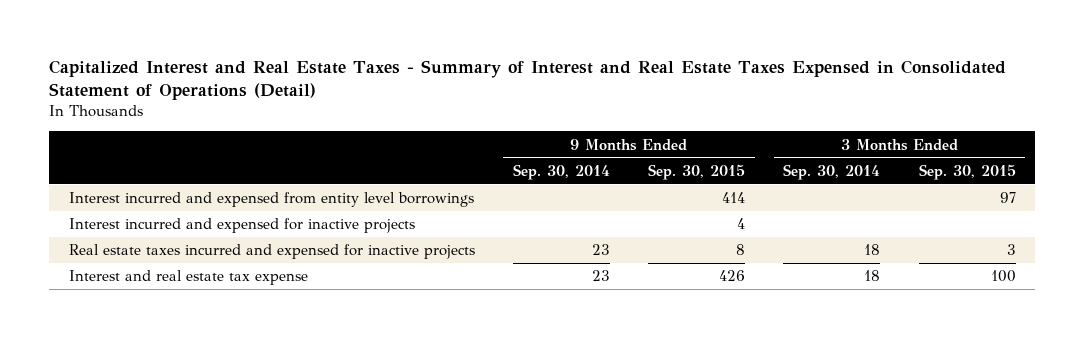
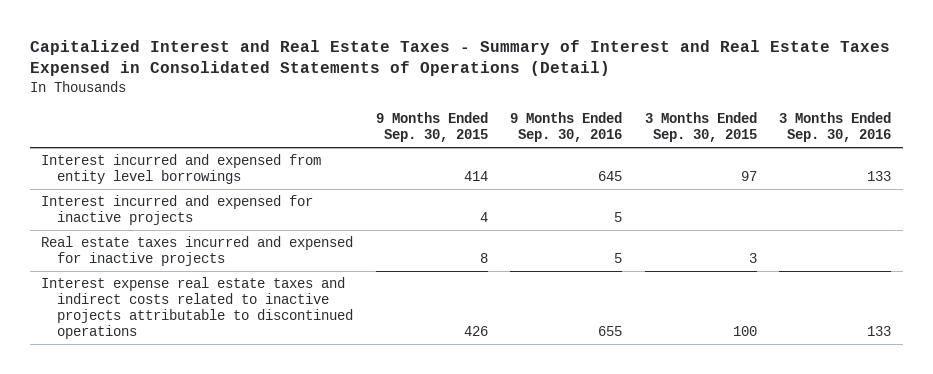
- Capitalized Interest and Real Estate Taxes - Summary of Interest and Real Estate Taxes Expensed in Consolidated Statement of Operations (Detail)
+ Capitalized Interest and Real Estate Taxes - Summary of Interest and Real Estate Taxes Expensed in Consolidated Statements of Operations (Detail)
- | 9 Months Ended Sep. 30, 2014 | 9 Months Ended Sep. 30, 2015 | 3 Months Ended Sep. 30, 2014 | 3 Months Ended Sep. 30, 2015
+ | 9 Months Ended Sep. 30, 2015 | 9 Months Ended Sep. 30, 2016 | 3 Months Ended Sep. 30, 2015 | 3 Months Ended Sep. 30, 2016
- Interest and real estate tax expense | 23 | 426 | 18 | 100
+ Interest expense real estate taxes and indirect costs related to inactive projects attributable to discontinued operations | 426 | 655 | 100 | 133

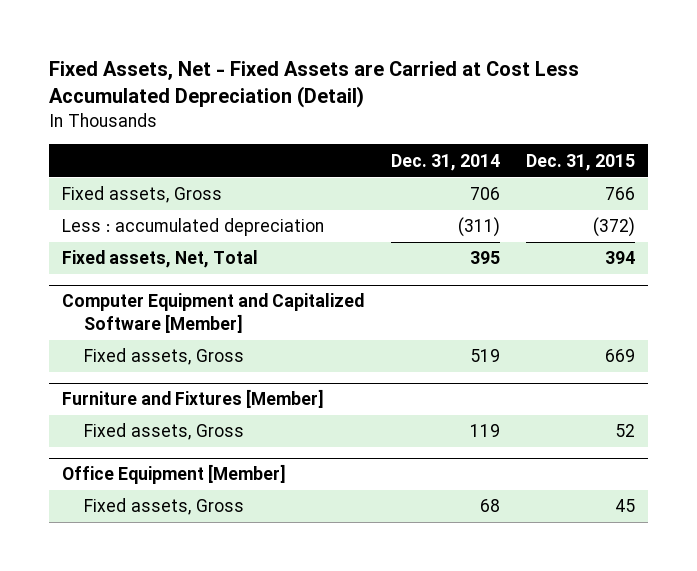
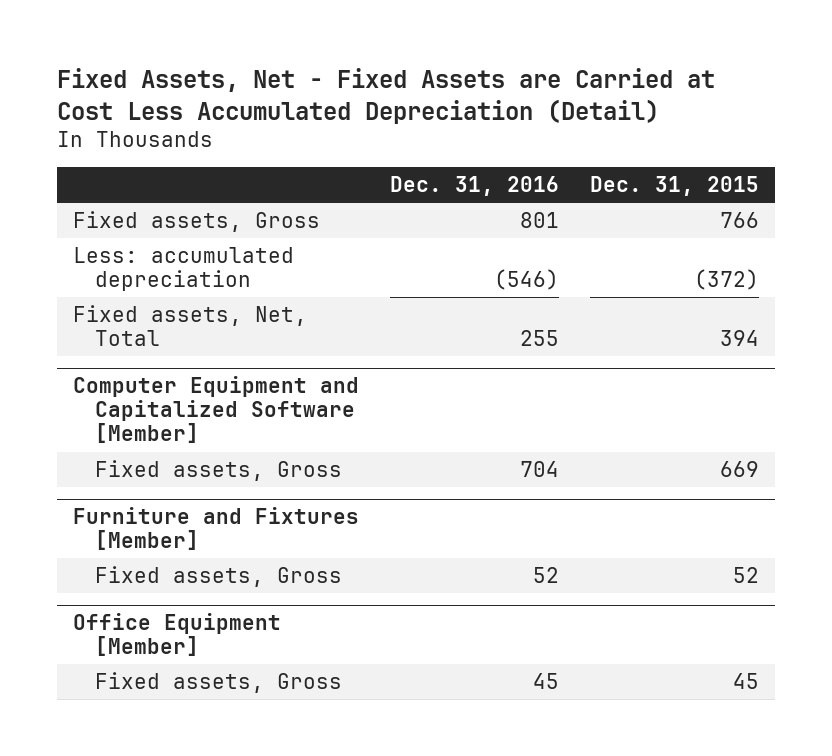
- | Dec. 31, 2014 | Dec. 31, 2015
+ | Dec. 31, 2016 | Dec. 31, 2015
- Less : accumulated depreciation | (311) | (372)
+ Less: accumulated depreciation | (546) | (372)

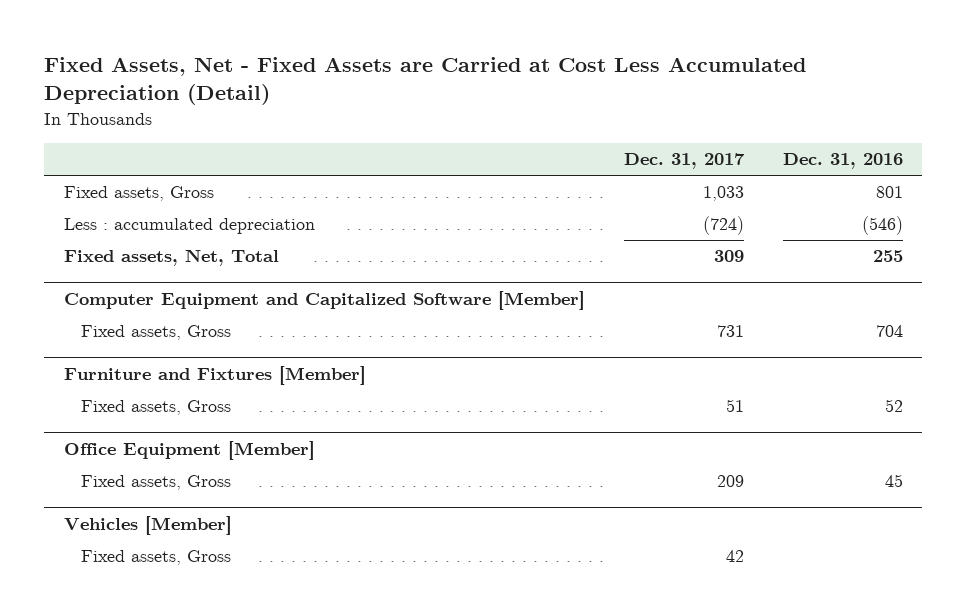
- | Dec. 31, 2016 | Dec. 31, 2015
+ | Dec. 31, 2017 | Dec. 31, 2016
- Less: accumulated depreciation | (546) | (372)
+ Less : accumulated depreciation | (724) | (546)
+ Vehicles [Member]
+ Fixed assets, Gross | 42 |

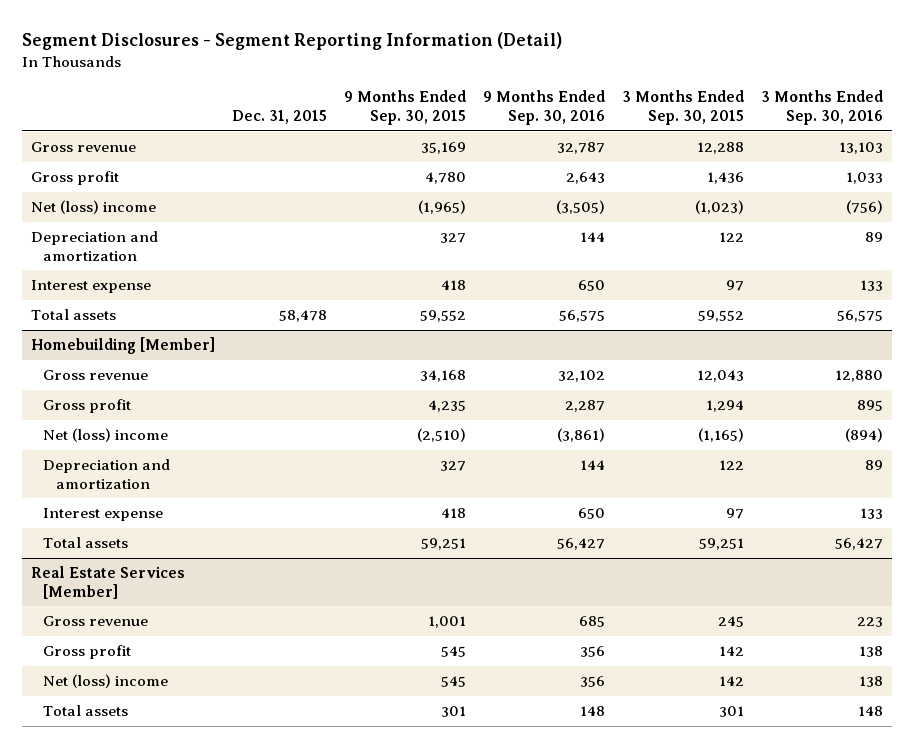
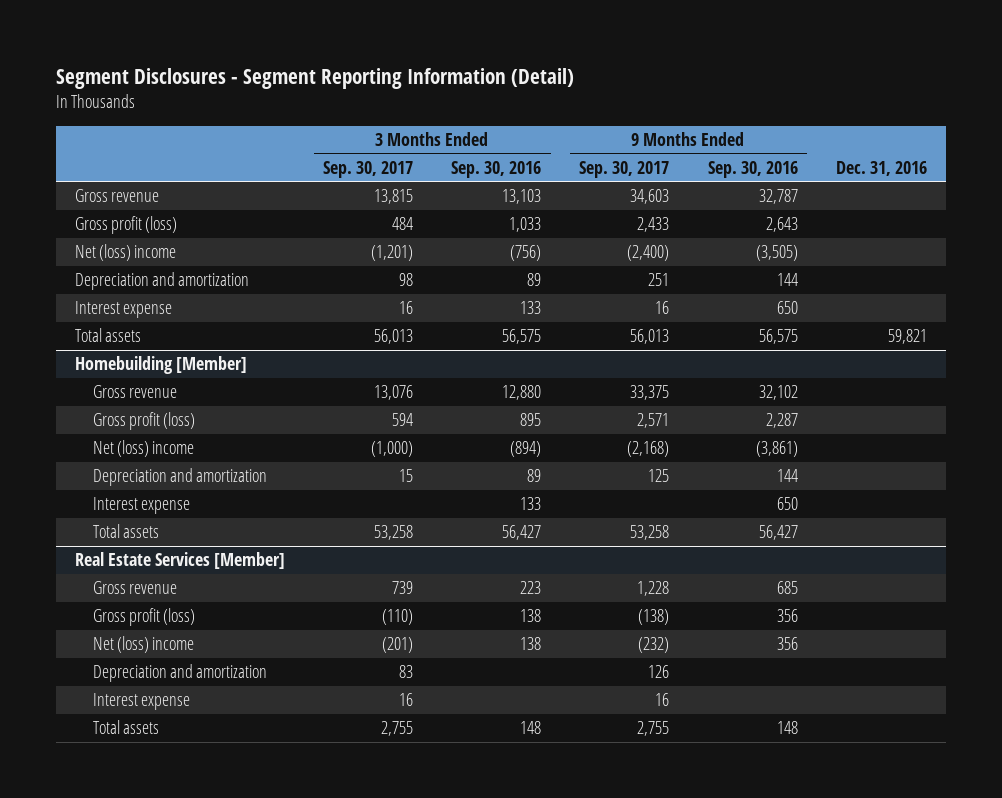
- | Dec. 31, 2015 | 9 Months Ended Sep. 30, 2015 | 9 Months Ended Sep. 30, 2016 | 3 Months Ended Sep. 30, 2015 | 3 Months Ended Sep. 30, 2016
+ | 3 Months Ended Sep. 30, 2017 | 3 Months Ended Sep. 30, 2016 | 9 Months Ended Sep. 30, 2017 | 9 Months Ended Sep. 30, 2016 | Dec. 31, 2016
- Gross profit | | 4,780 | 2,643 | 1,436 | 1,033
+ Gross profit (loss) | 484 | 1,033 | 2,433 | 2,643 |
@ Homebuilding [Member]
- Gross profit | | 4,235 | 2,287 | 1,294 | 895
+ Gross profit (loss) | 594 | 895 | 2,571 | 2,287 |
@ Real Estate Services [Member]
- Gross profit | | 545 | 356 | 142 | 138
+ Gross profit (loss) | (110) | 138 | (138) | 356 |
+ Depreciation and amortization | 83 | | 126 | |
+ Interest expense | 16 | | 16 | |

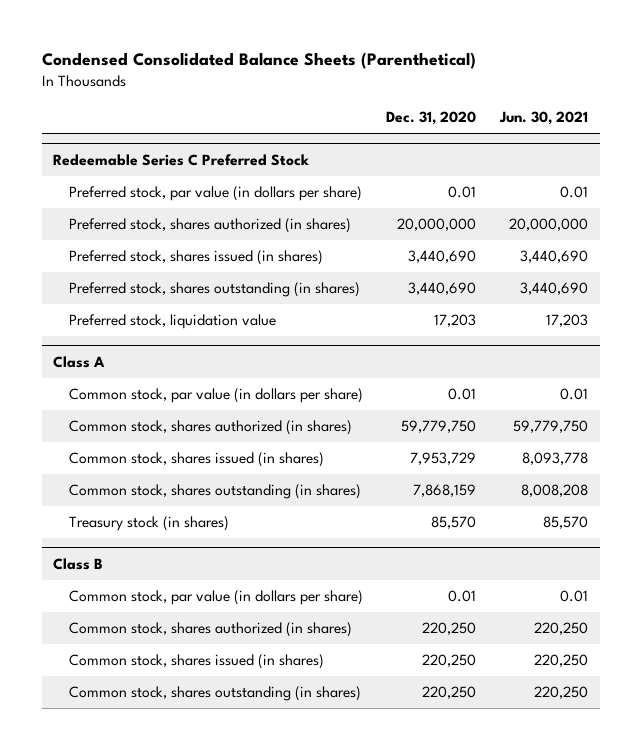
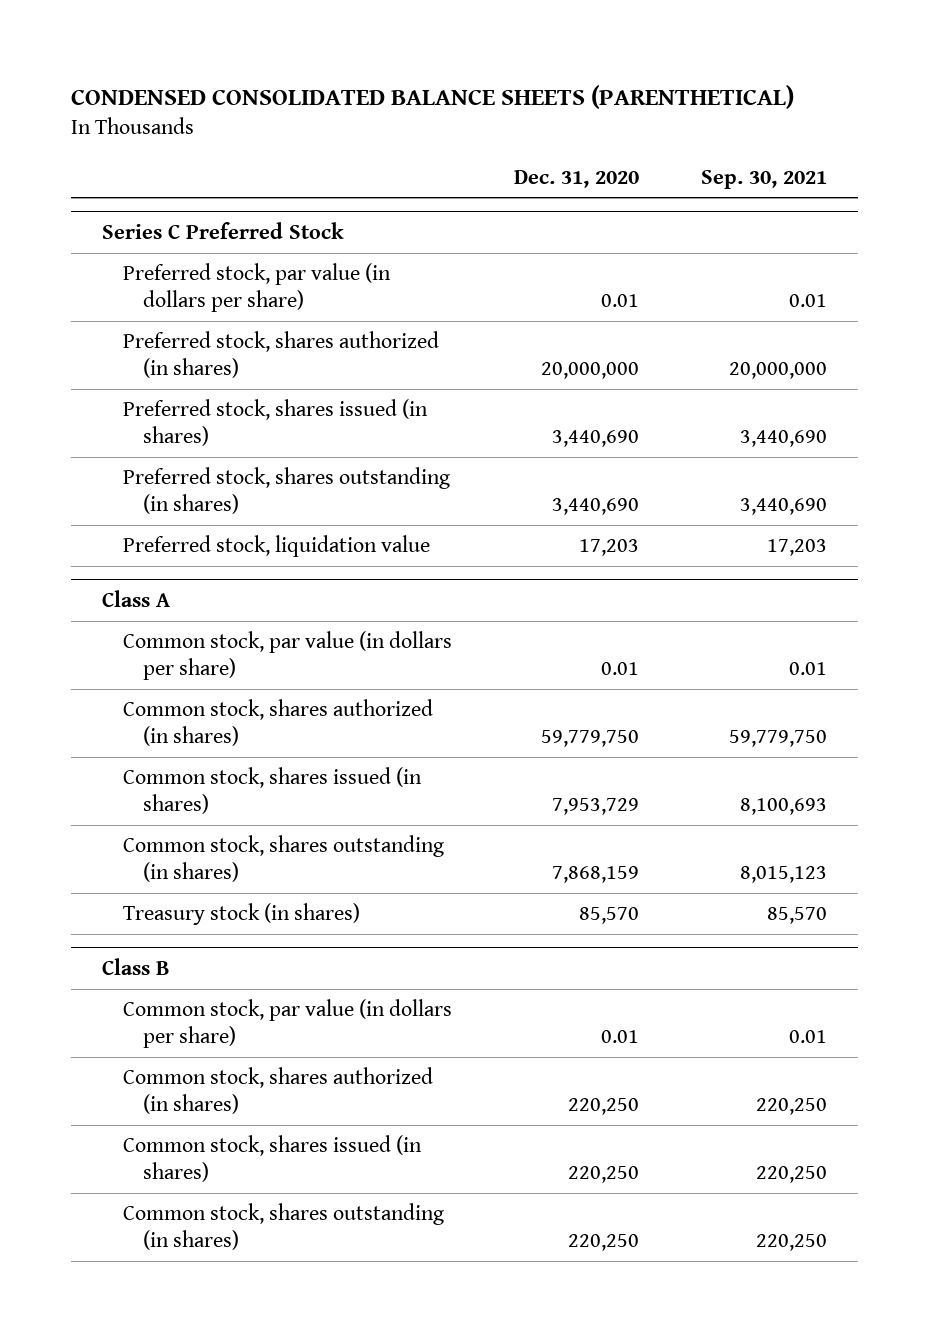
- Condensed Consolidated Balance Sheets (Parenthetical)
+ CONDENSED CONSOLIDATED BALANCE SHEETS (PARENTHETICAL)
- | Dec. 31, 2020 | Jun. 30, 2021
+ | Dec. 31, 2020 | Sep. 30, 2021
- Redeemable Series C Preferred Stock
+ Series C Preferred Stock

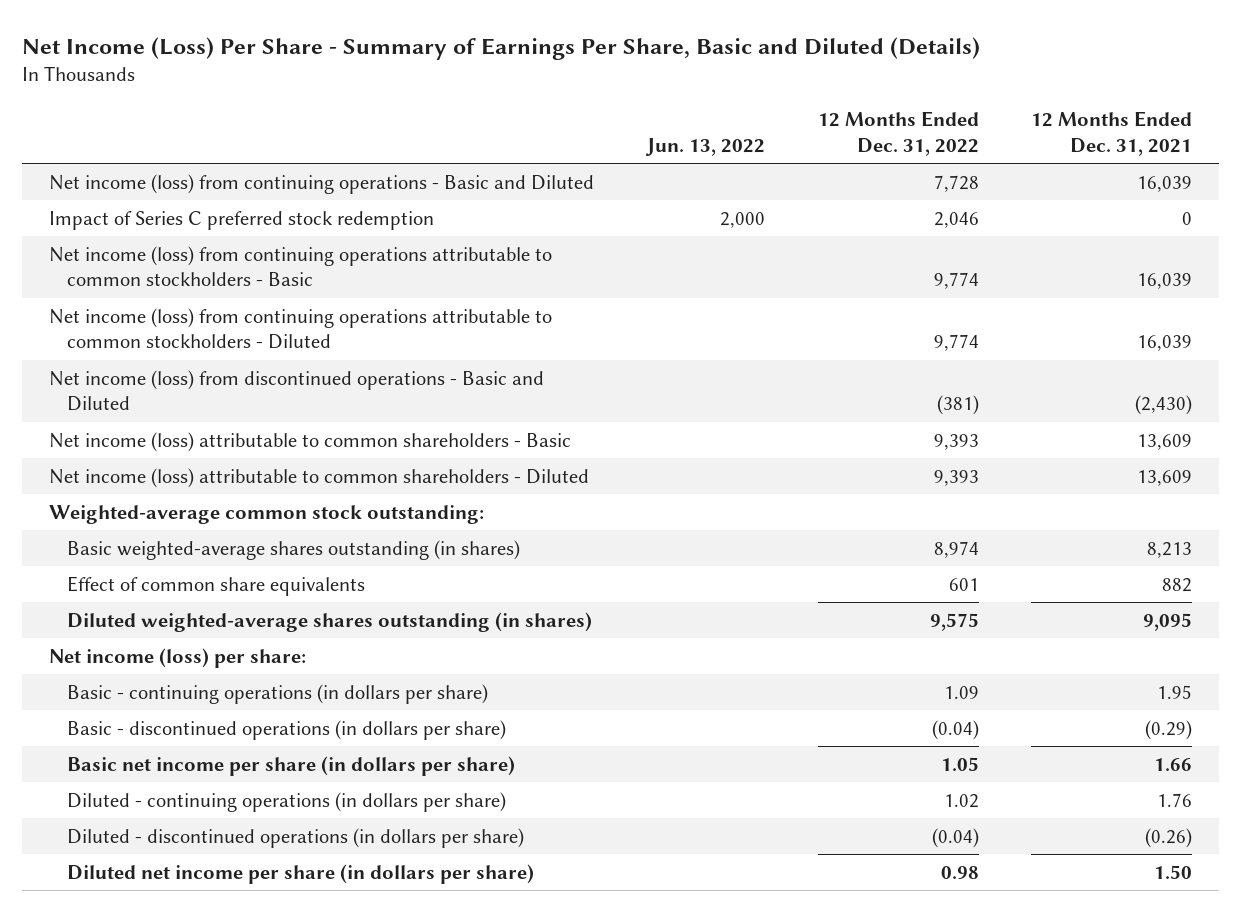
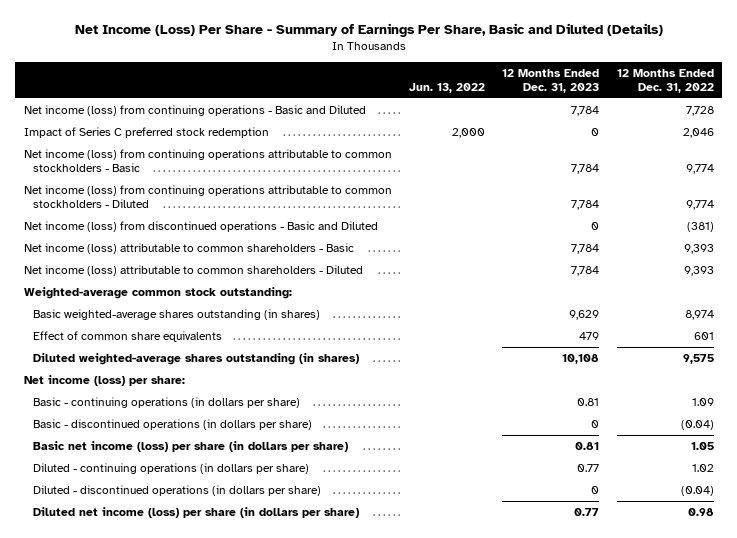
- | Jun. 13, 2022 | 12 Months Ended Dec. 31, 2022 | 12 Months Ended Dec. 31, 2021
+ | Jun. 13, 2022 | 12 Months Ended Dec. 31, 2023 | 12 Months Ended Dec. 31, 2022
- Basic net income per share (in dollars per share) | | 1.05 | 1.66
+ Basic net income (loss) per share (in dollars per share) | | 0.81 | 1.05
- Diluted net income per share (in dollars per share) | | 0.98 | 1.50
+ Diluted net income (loss) per share (in dollars per share) | | 0.77 | 0.98

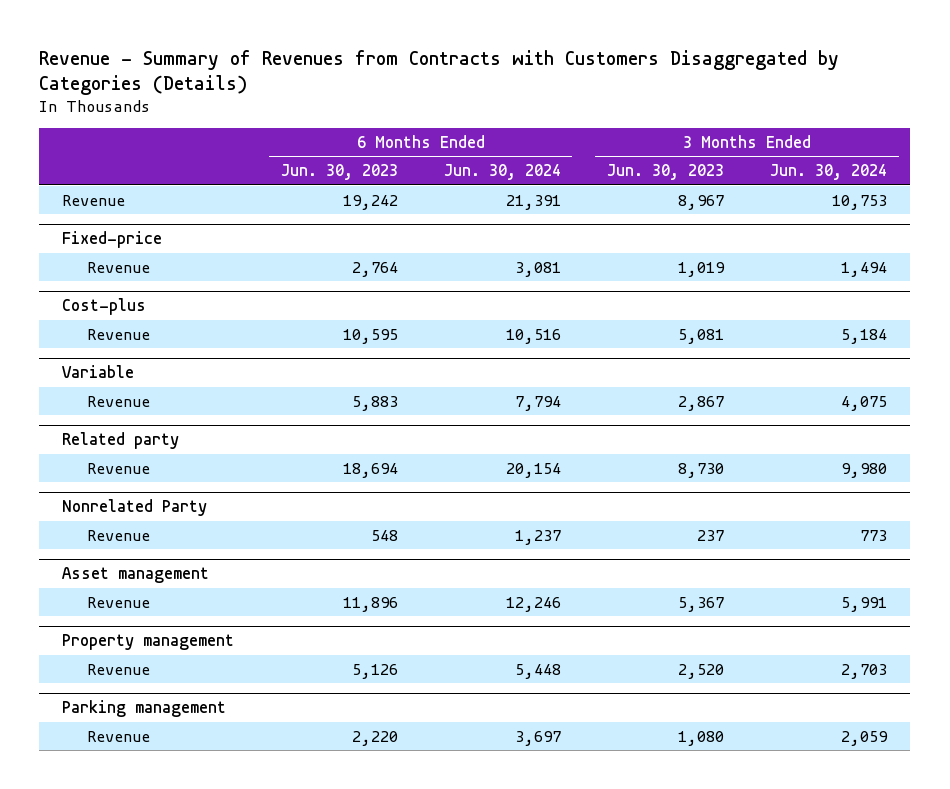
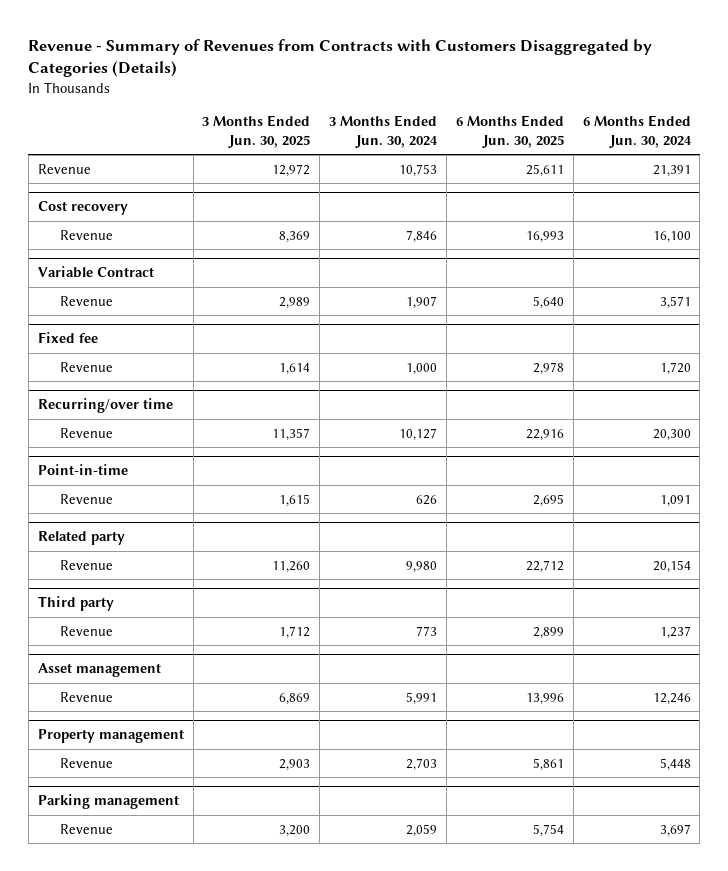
- | 6 Months Ended Jun. 30, 2023 | 6 Months Ended Jun. 30, 2024 | 3 Months Ended Jun. 30, 2023 | 3 Months Ended Jun. 30, 2024
+ | 3 Months Ended Jun. 30, 2025 | 3 Months Ended Jun. 30, 2024 | 6 Months Ended Jun. 30, 2025 | 6 Months Ended Jun. 30, 2024
- Fixed-price
- Revenue | 2,764 | 3,081 | 1,019 | 1,494
- Cost-plus
- Revenue | 10,595 | 10,516 | 5,081 | 5,184
- Variable
- Revenue | 5,883 | 7,794 | 2,867 | 4,075
+ Cost recovery
+ Revenue | 8,369 | 7,846 | 16,993 | 16,100
+ Variable Contract
+ Revenue | 2,989 | 1,907 | 5,640 | 3,571
+ Fixed fee
+ Revenue | 1,614 | 1,000 | 2,978 | 1,720
+ Recurring/over time
+ Revenue | 11,357 | 10,127 | 22,916 | 20,300
+ Point-in-time
+ Revenue | 1,615 | 626 | 2,695 | 1,091
- Nonrelated Party
+ Third party

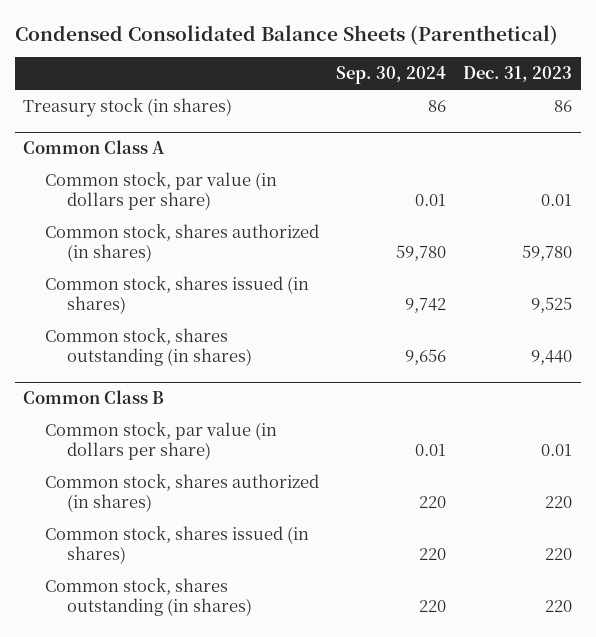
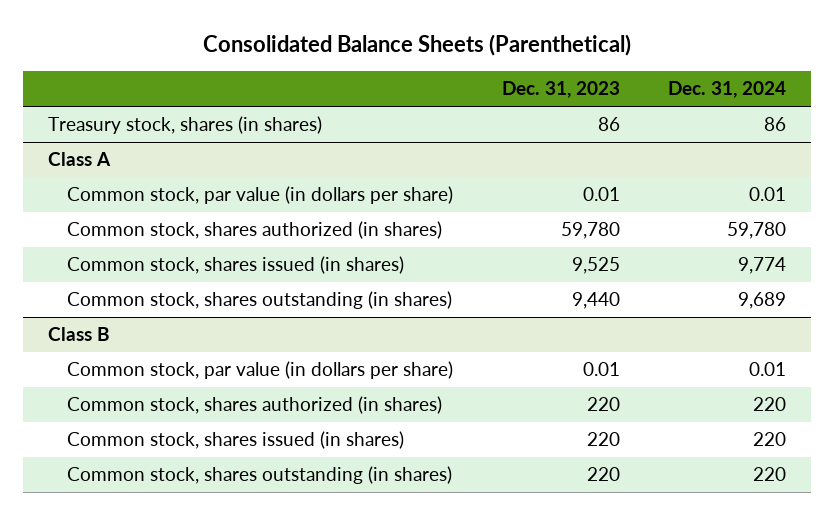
- Condensed Consolidated Balance Sheets (Parenthetical)
+ Consolidated Balance Sheets (Parenthetical)
- | Sep. 30, 2024 | Dec. 31, 2023
+ | Dec. 31, 2023 | Dec. 31, 2024
- Treasury stock (in shares) | 86 | 86
- Common Class A
+ Treasury stock, shares (in shares) | 86 | 86
+ Class A
- Common Class B
+ Class B

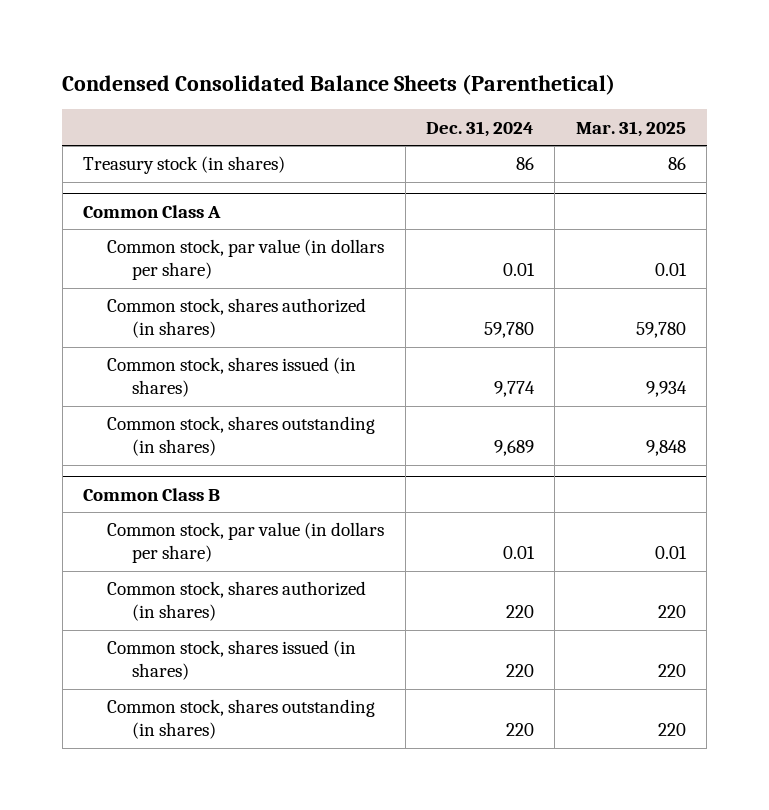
- Consolidated Balance Sheets (Parenthetical)
+ Condensed Consolidated Balance Sheets (Parenthetical)
- | Dec. 31, 2023 | Dec. 31, 2024
+ | Dec. 31, 2024 | Mar. 31, 2025
- Treasury stock, shares (in shares) | 86 | 86
- Class A
+ Treasury stock (in shares) | 86 | 86
+ Common Class A
- Class B
+ Common Class B

